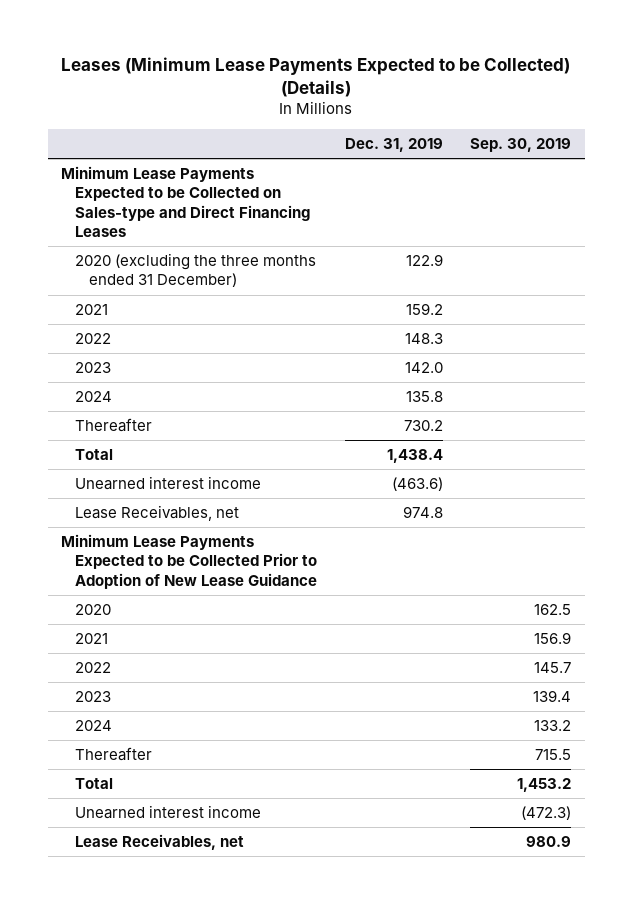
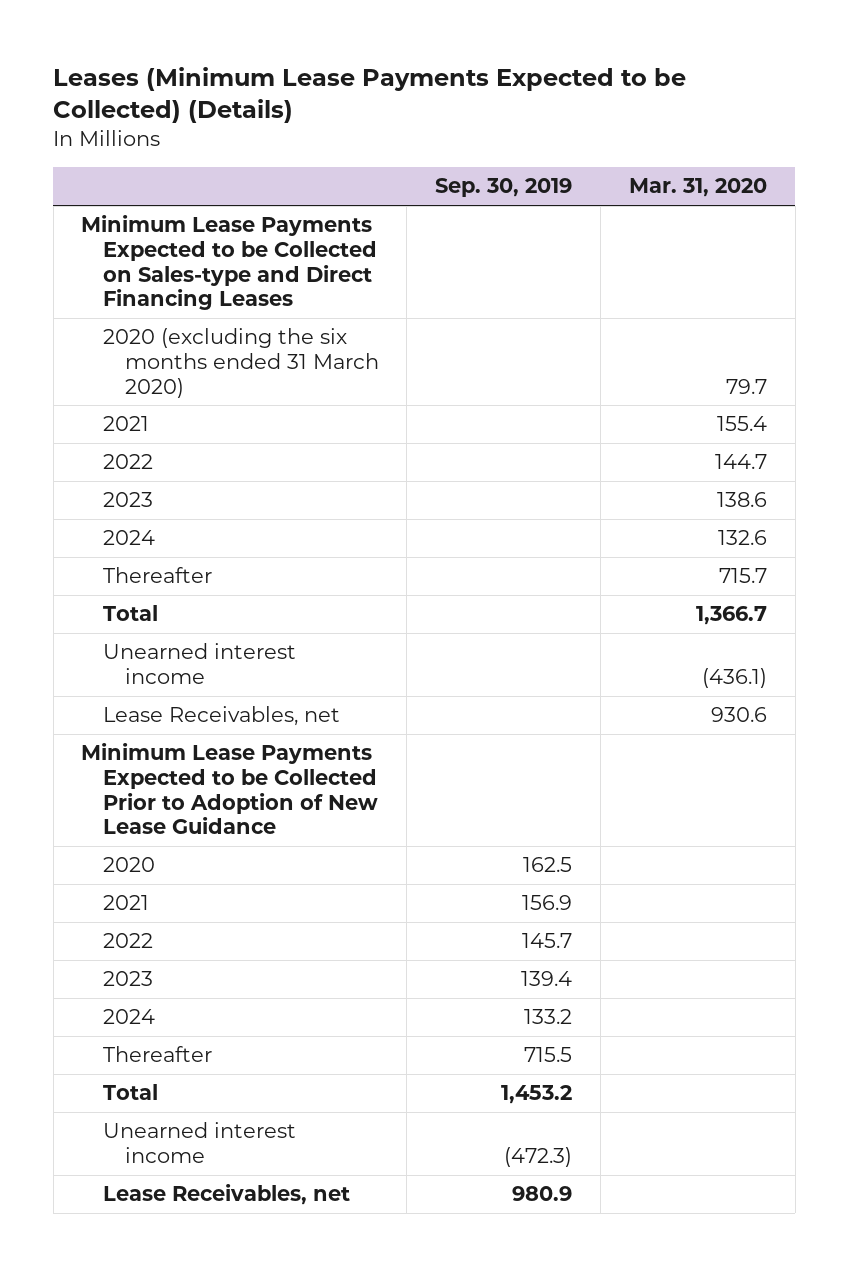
- | Dec. 31, 2019 | Sep. 30, 2019
+ | Sep. 30, 2019 | Mar. 31, 2020
- 2020 (excluding the three months ended 31 December) | 122.9 |
+ 2020 (excluding the six months ended 31 March 2020) | | 79.7

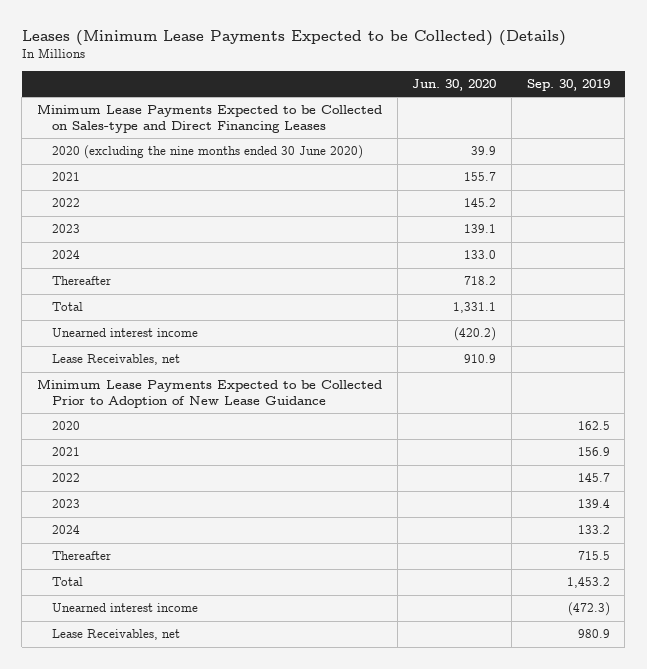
- | Sep. 30, 2019 | Mar. 31, 2020
+ | Jun. 30, 2020 | Sep. 30, 2019
- 2020 (excluding the six months ended 31 March 2020) | | 79.7
+ 2020 (excluding the nine months ended 30 June 2020) | 39.9 |

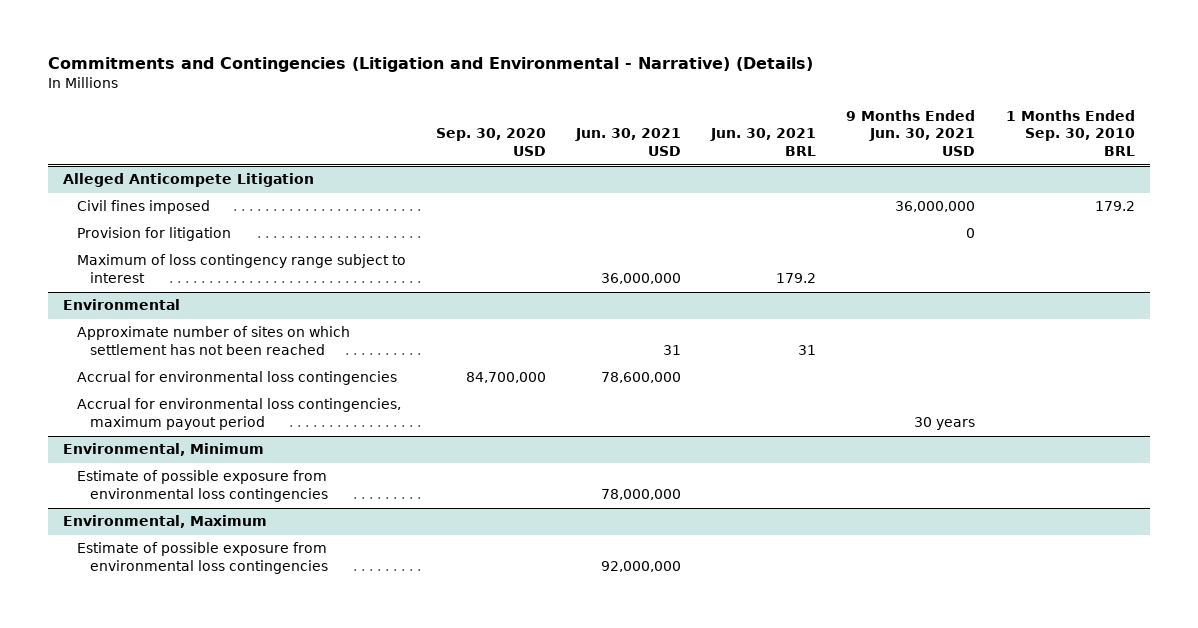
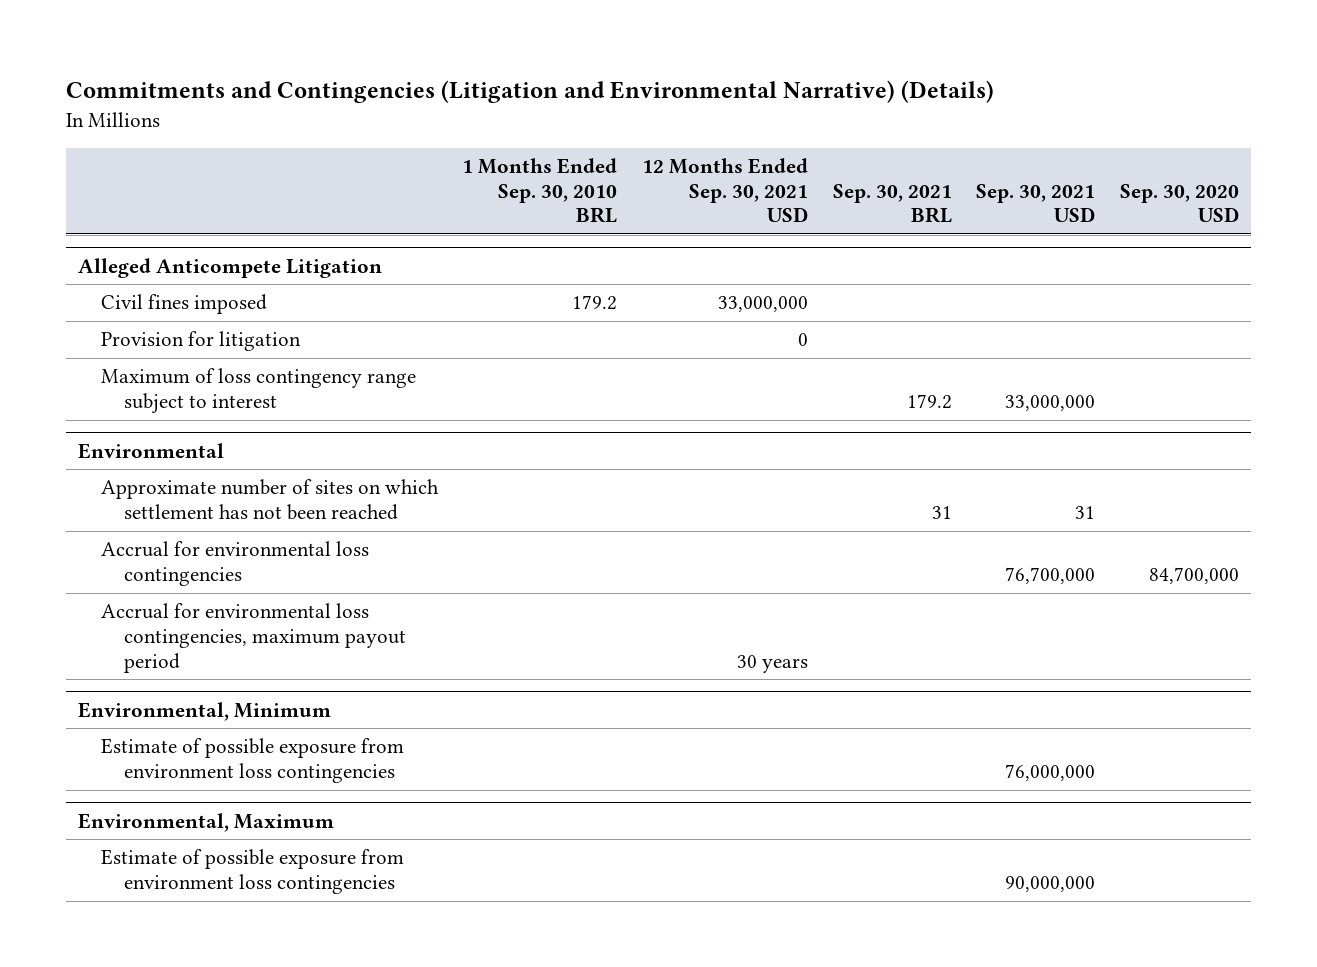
- Commitments and Contingencies (Litigation and Environmental - Narrative) (Details)
+ Commitments and Contingencies (Litigation and Environmental Narrative) (Details)
- | Sep. 30, 2020 USD | Jun. 30, 2021 USD | Jun. 30, 2021 BRL | 9 Months Ended Jun. 30, 2021 USD | 1 Months Ended Sep. 30, 2010 BRL
+ | 1 Months Ended Sep. 30, 2010 BRL | 12 Months Ended Sep. 30, 2021 USD | Sep. 30, 2021 BRL | Sep. 30, 2021 USD | Sep. 30, 2020 USD
@ Environmental, Minimum
- Estimate of possible exposure from environmental loss contingencies | | 78,000,000 | | |
+ Estimate of possible exposure from environment loss contingencies | | | | 76,000,000 |
@ Environmental, Maximum
- Estimate of possible exposure from environmental loss contingencies | | 92,000,000 | | |
+ Estimate of possible exposure from environment loss contingencies | | | | 90,000,000 |

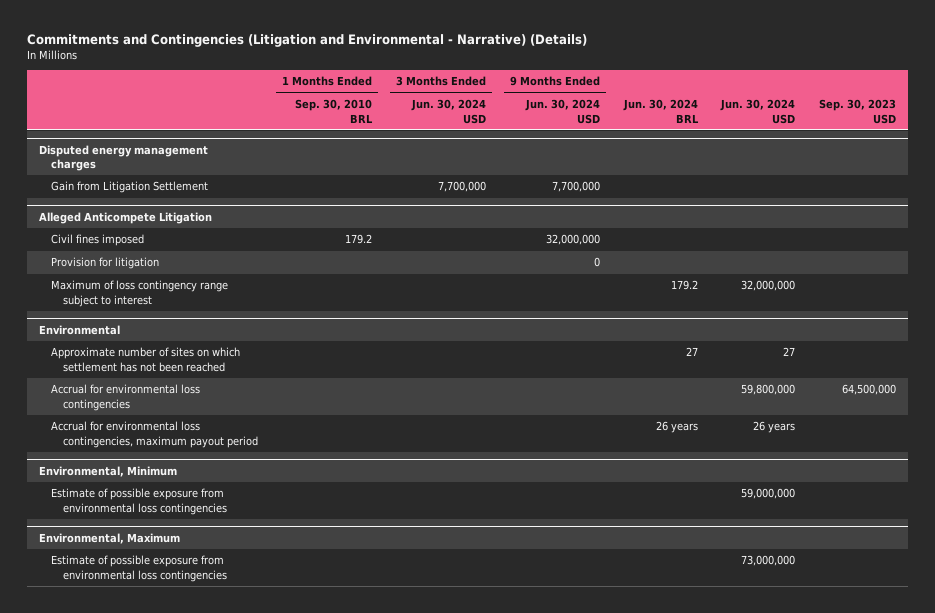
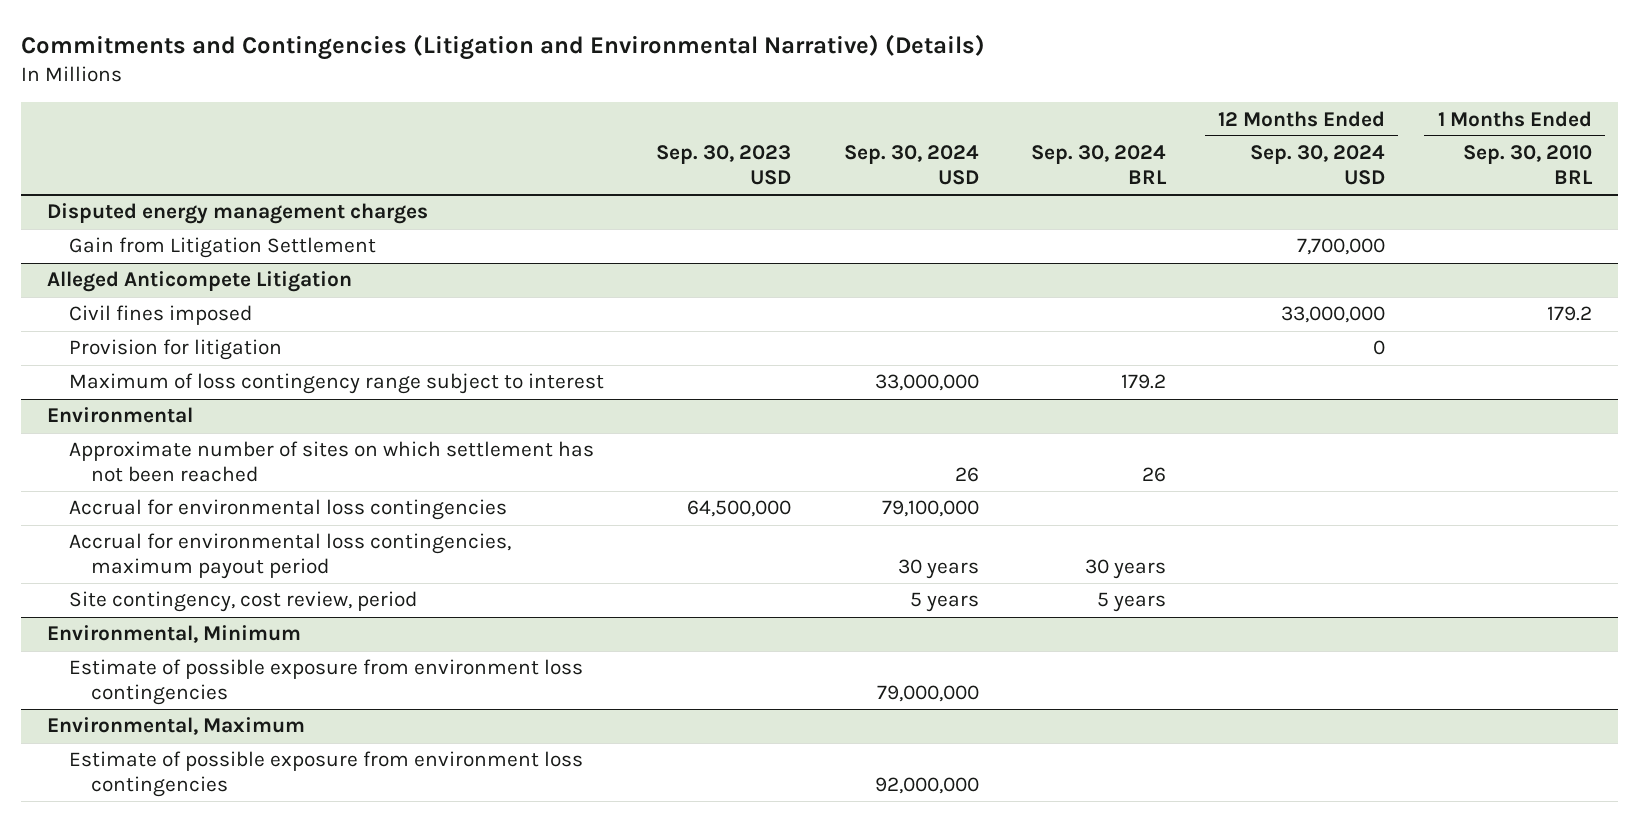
- Commitments and Contingencies (Litigation and Environmental - Narrative) (Details)
+ Commitments and Contingencies (Litigation and Environmental Narrative) (Details)
- | 1 Months Ended Sep. 30, 2010 BRL | 3 Months Ended Jun. 30, 2024 USD | 9 Months Ended Jun. 30, 2024 USD | Jun. 30, 2024 BRL | Jun. 30, 2024 USD | Sep. 30, 2023 USD
+ | Sep. 30, 2023 USD | Sep. 30, 2024 USD | Sep. 30, 2024 BRL | 12 Months Ended Sep. 30, 2024 USD | 1 Months Ended Sep. 30, 2010 BRL
@ Environmental
+ Site contingency, cost review, period | | 5 years | 5 years | |
@ Environmental, Minimum
- Estimate of possible exposure from environmental loss contingencies | | | | | 59,000,000 |
+ Estimate of possible exposure from environment loss contingencies | | 79,000,000 | | |
@ Environmental, Maximum
- Estimate of possible exposure from environmental loss contingencies | | | | | 73,000,000 |
+ Estimate of possible exposure from environment loss contingencies | | 92,000,000 | | |

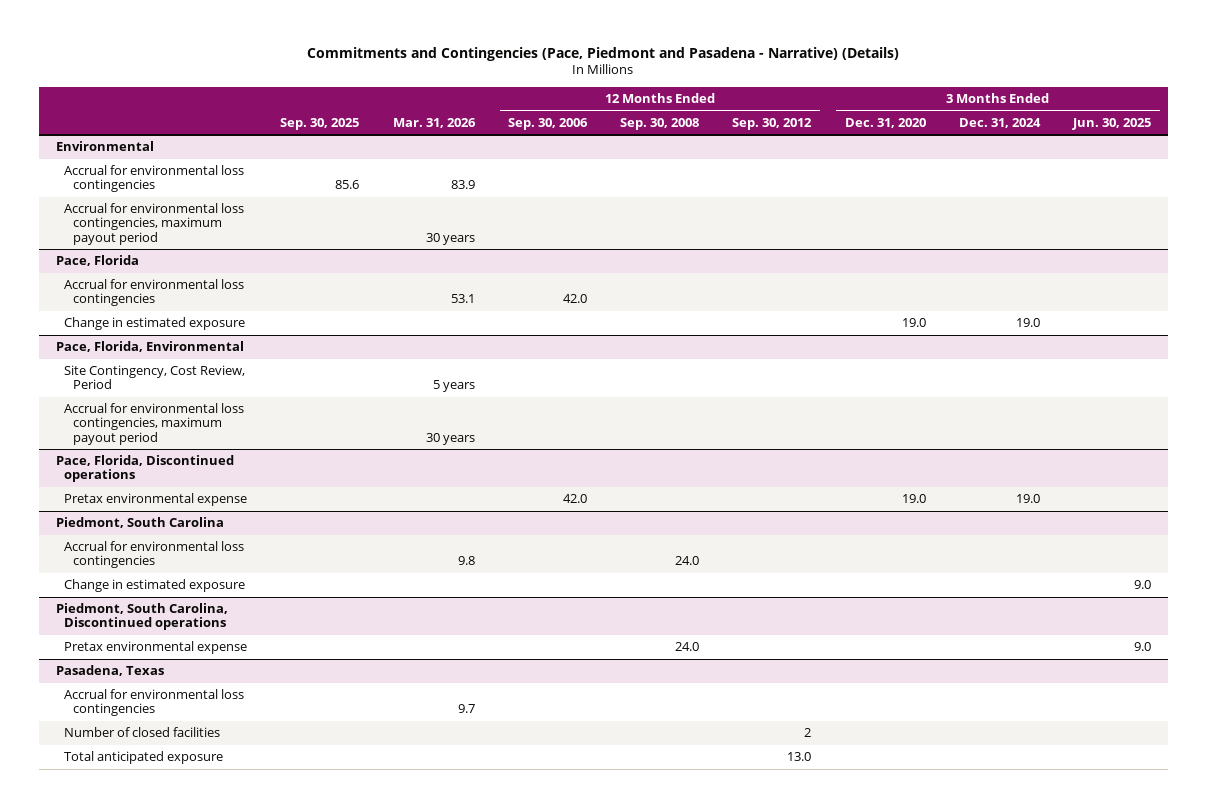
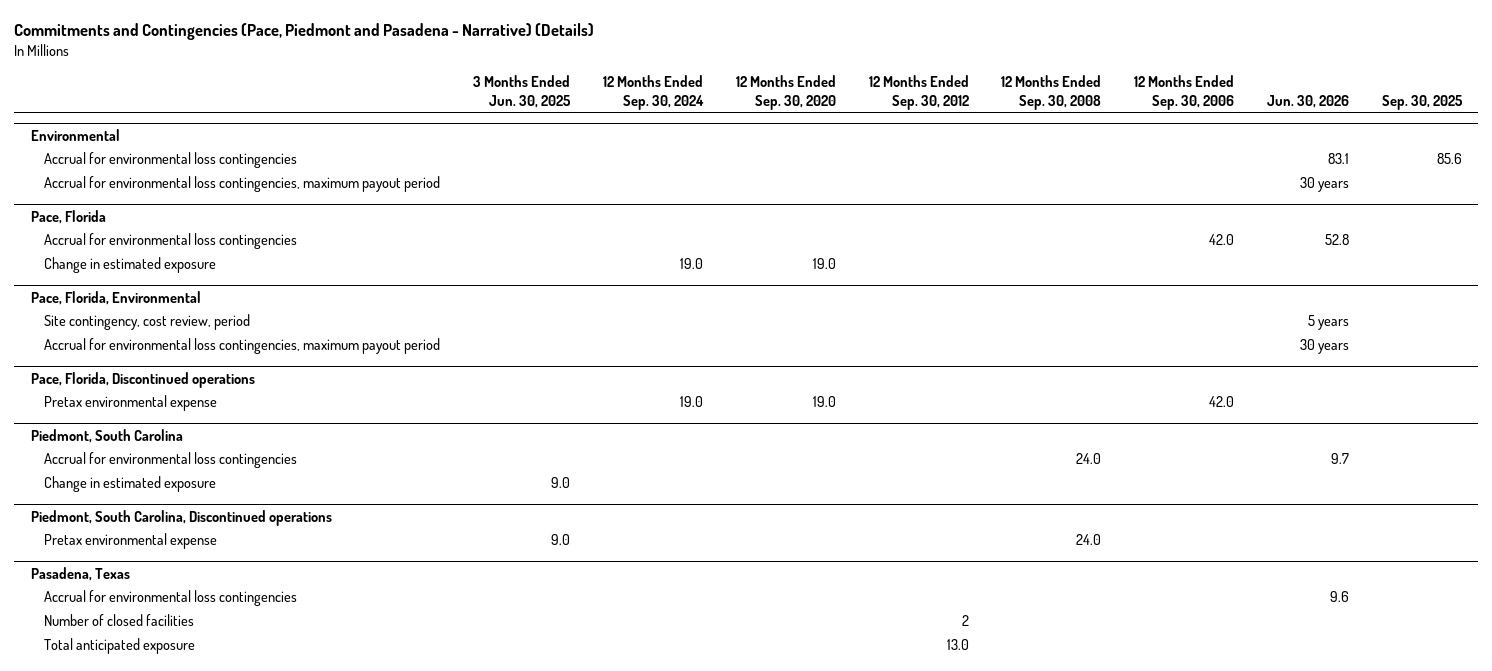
- | Sep. 30, 2025 | Mar. 31, 2026 | 12 Months Ended Sep. 30, 2006 | 12 Months Ended Sep. 30, 2008 | 12 Months Ended Sep. 30, 2012 | 3 Months Ended Dec. 31, 2020 | 3 Months Ended Dec. 31, 2024 | 3 Months Ended Jun. 30, 2025
+ | 3 Months Ended Jun. 30, 2025 | 12 Months Ended Sep. 30, 2024 | 12 Months Ended Sep. 30, 2020 | 12 Months Ended Sep. 30, 2012 | 12 Months Ended Sep. 30, 2008 | 12 Months Ended Sep. 30, 2006 | Jun. 30, 2026 | Sep. 30, 2025
@ Pace, Florida, Environmental
- Site Contingency, Cost Review, Period | | 5 years | | | | | |
+ Site contingency, cost review, period | | | | | | | 5 years |

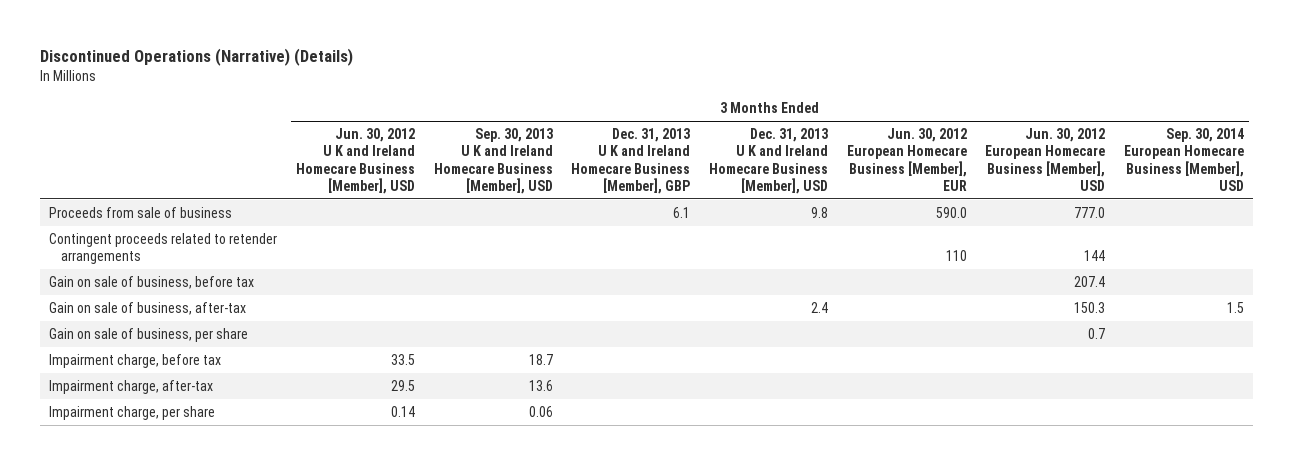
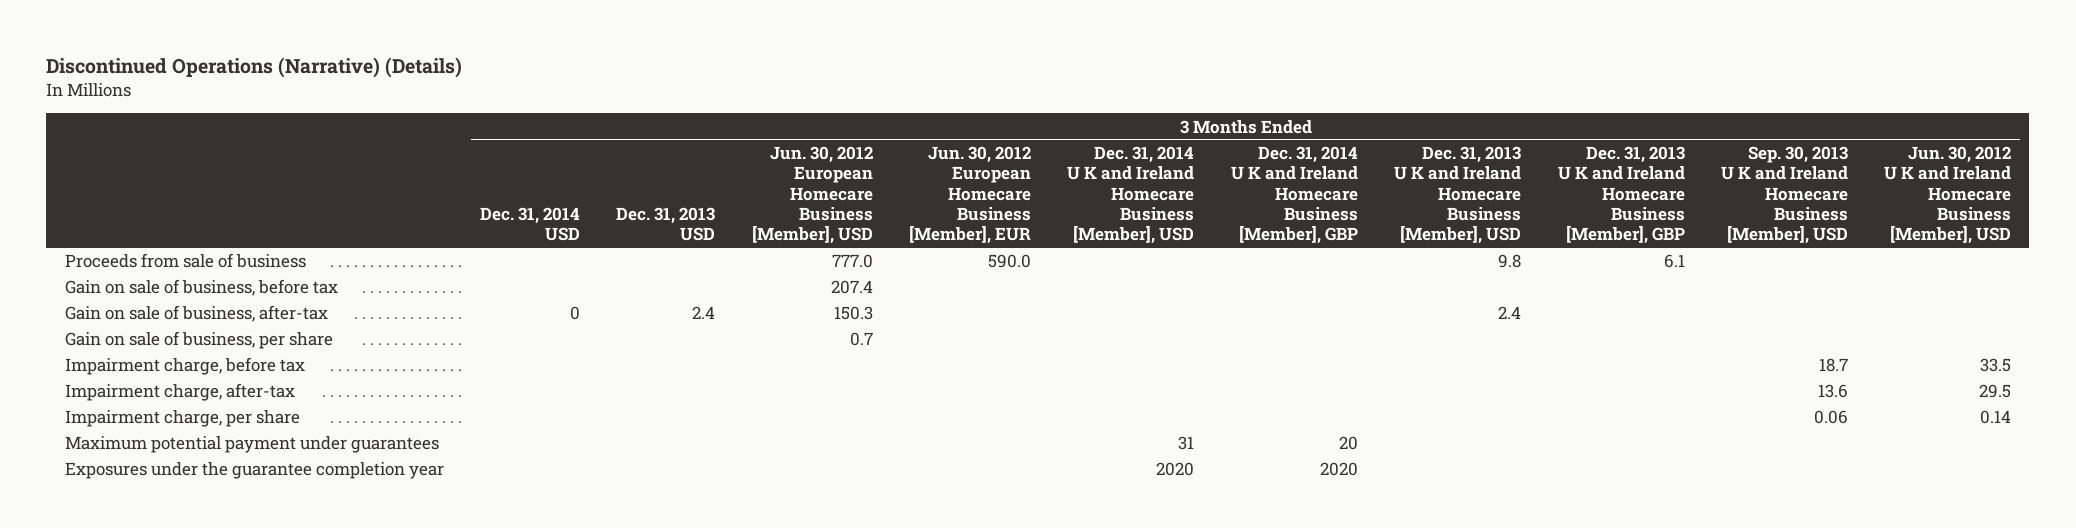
- | 3 Months Ended Jun. 30, 2012 U K and Ireland Homecare Business [Member], USD | 3 Months Ended Sep. 30, 2013 U K and Ireland Homecare Business [Member], USD | 3 Months Ended Dec. 31, 2013 U K and Ireland Homecare Business [Member], GBP | 3 Months Ended Dec. 31, 2013 U K and Ireland Homecare Business [Member], USD | 3 Months Ended Jun. 30, 2012 European Homecare Business [Member], EUR | 3 Months Ended Jun. 30, 2012 European Homecare Business [Member], USD | 3 Months Ended Sep. 30, 2014 European Homecare Business [Member], USD
+ | 3 Months Ended Dec. 31, 2014 USD | 3 Months Ended Dec. 31, 2013 USD | 3 Months Ended Jun. 30, 2012 European Homecare Business [Member], USD | 3 Months Ended Jun. 30, 2012 European Homecare Business [Member], EUR | 3 Months Ended Dec. 31, 2014 U K and Ireland Homecare Business [Member], USD | 3 Months Ended Dec. 31, 2014 U K and Ireland Homecare Business [Member], GBP | 3 Months Ended Dec. 31, 2013 U K and Ireland Homecare Business [Member], USD | 3 Months Ended Dec. 31, 2013 U K and Ireland Homecare Business [Member], GBP | 3 Months Ended Sep. 30, 2013 U K and Ireland Homecare Business [Member], USD | 3 Months Ended Jun. 30, 2012 U K and Ireland Homecare Business [Member], USD
- Contingent proceeds related to retender arrangements | | | | | 110 | 144 |
+ Maximum potential payment under guarantees | | | | | 31 | 20 | | | |
+ Exposures under the guarantee completion year | | | | | 2020 | 2020 | | | |

